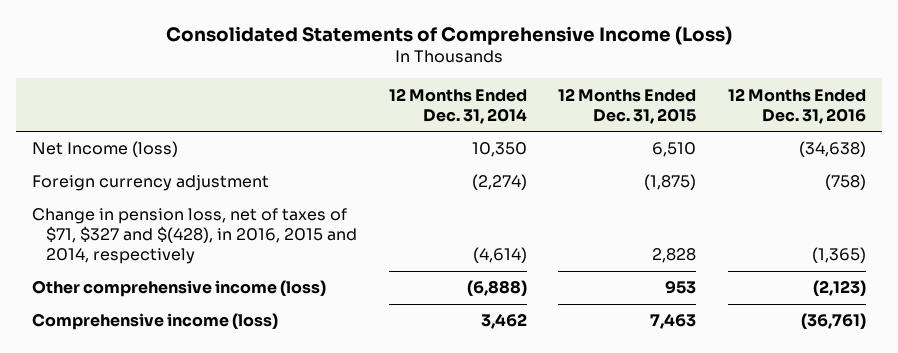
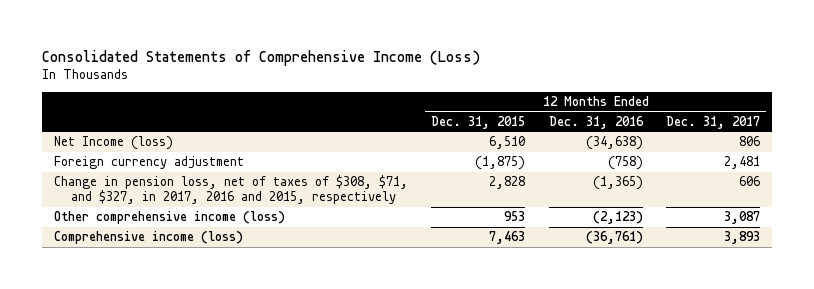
- | 12 Months Ended Dec. 31, 2014 | 12 Months Ended Dec. 31, 2015 | 12 Months Ended Dec. 31, 2016
+ | 12 Months Ended Dec. 31, 2015 | 12 Months Ended Dec. 31, 2016 | 12 Months Ended Dec. 31, 2017
- Change in pension loss, net of taxes of $71, $327 and $(428), in 2016, 2015 and 2014, respectively | (4,614) | 2,828 | (1,365)
+ Change in pension loss, net of taxes of $308, $71, and $327, in 2017, 2016 and 2015, respectively | 2,828 | (1,365) | 606

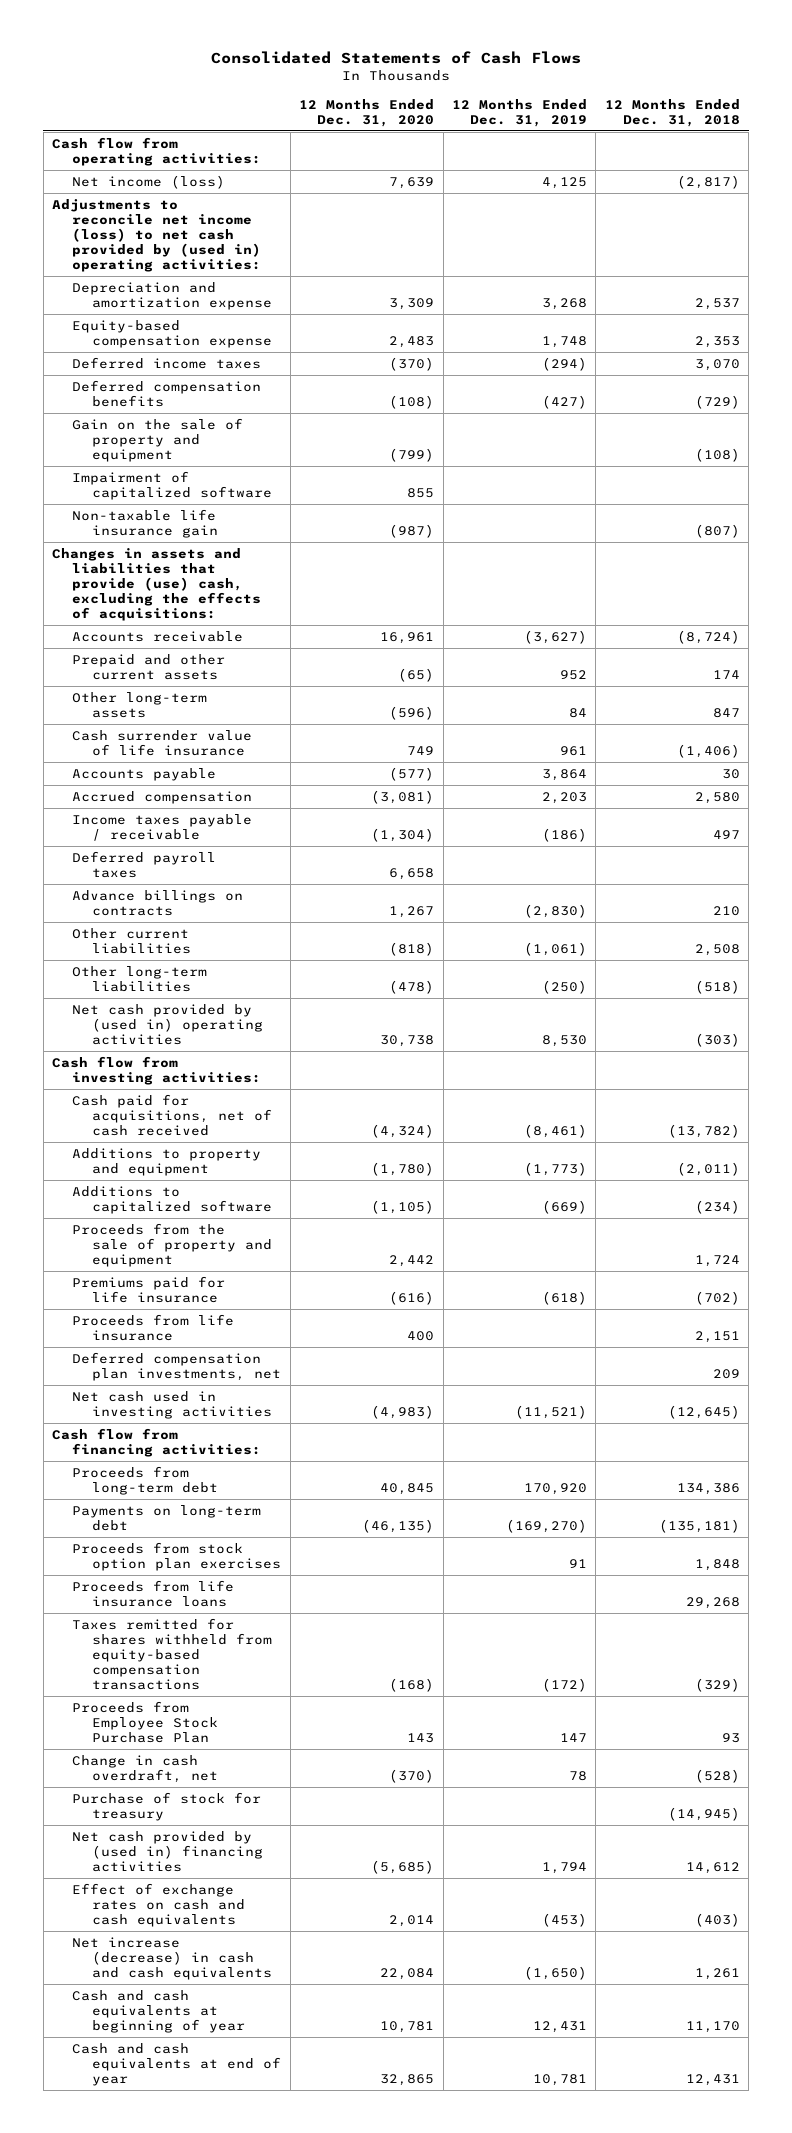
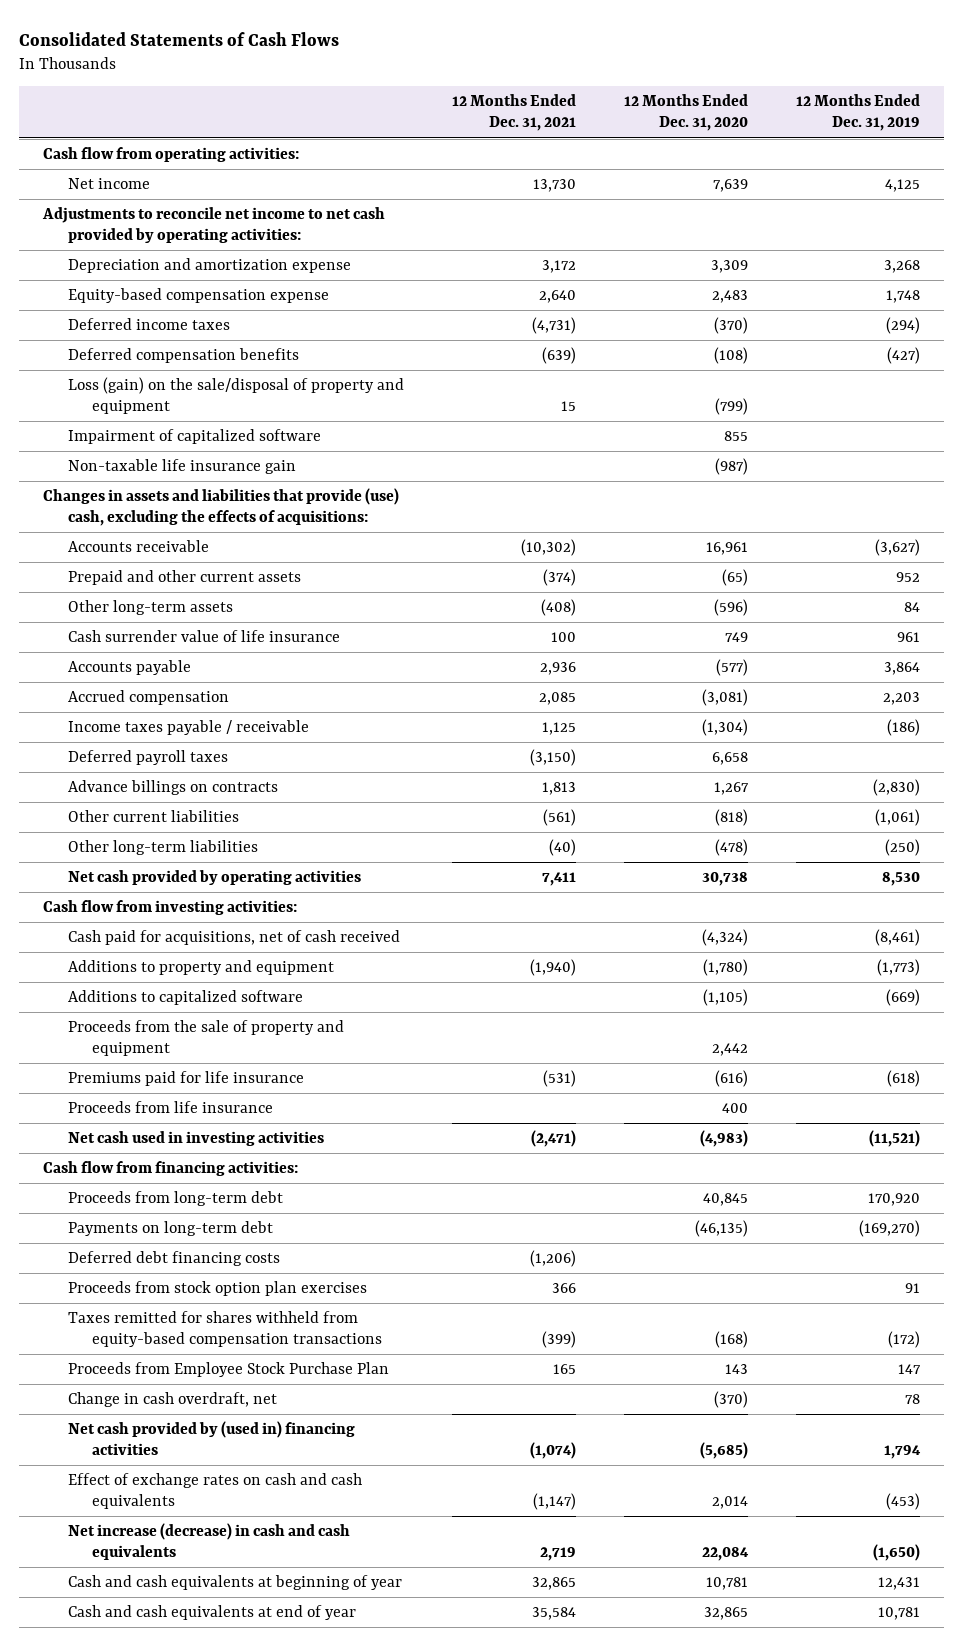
- | 12 Months Ended Dec. 31, 2020 | 12 Months Ended Dec. 31, 2019 | 12 Months Ended Dec. 31, 2018
+ | 12 Months Ended Dec. 31, 2021 | 12 Months Ended Dec. 31, 2020 | 12 Months Ended Dec. 31, 2019
- Net income (loss) | 7,639 | 4,125 | (2,817)
- Adjustments to reconcile net income (loss) to net cash provided by (used in) operating activities:
+ Net income | 13,730 | 7,639 | 4,125
+ Adjustments to reconcile net income to net cash provided by operating activities:
- Gain on the sale of property and equipment | (799) | | (108)
+ Loss (gain) on the sale/disposal of property and equipment | 15 | (799) |
- Net cash provided by (used in) operating activities | 30,738 | 8,530 | (303)
+ Net cash provided by operating activities | 7,411 | 30,738 | 8,530
- Deferred compensation plan investments, net | | | 209
+ Deferred debt financing costs | (1,206) | |
- Proceeds from life insurance loans | | | 29,268
- Purchase of stock for treasury | | | (14,945)

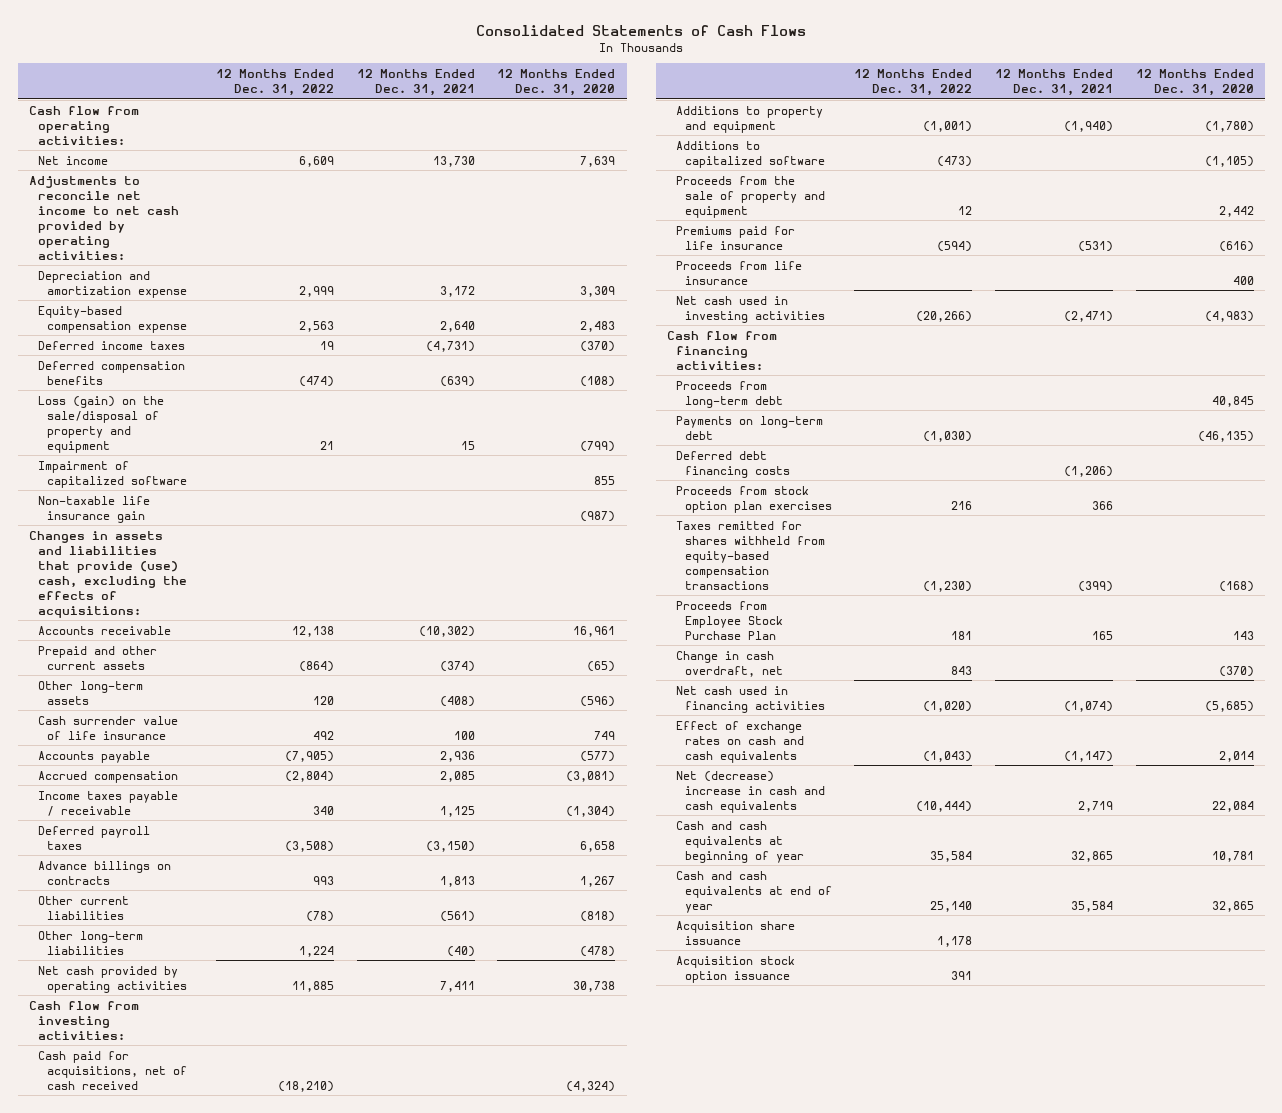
- | 12 Months Ended Dec. 31, 2021 | 12 Months Ended Dec. 31, 2020 | 12 Months Ended Dec. 31, 2019
+ | 12 Months Ended Dec. 31, 2022 | 12 Months Ended Dec. 31, 2021 | 12 Months Ended Dec. 31, 2020
- Net cash provided by (used in) financing activities | (1,074) | (5,685) | 1,794
+ Net cash used in financing activities | (1,020) | (1,074) | (5,685)
- Net increase (decrease) in cash and cash equivalents | 2,719 | 22,084 | (1,650)
+ Net (decrease) increase in cash and cash equivalents | (10,444) | 2,719 | 22,084
+ Acquisition share issuance | 1,178 | |
+ Acquisition stock option issuance | 391 | |

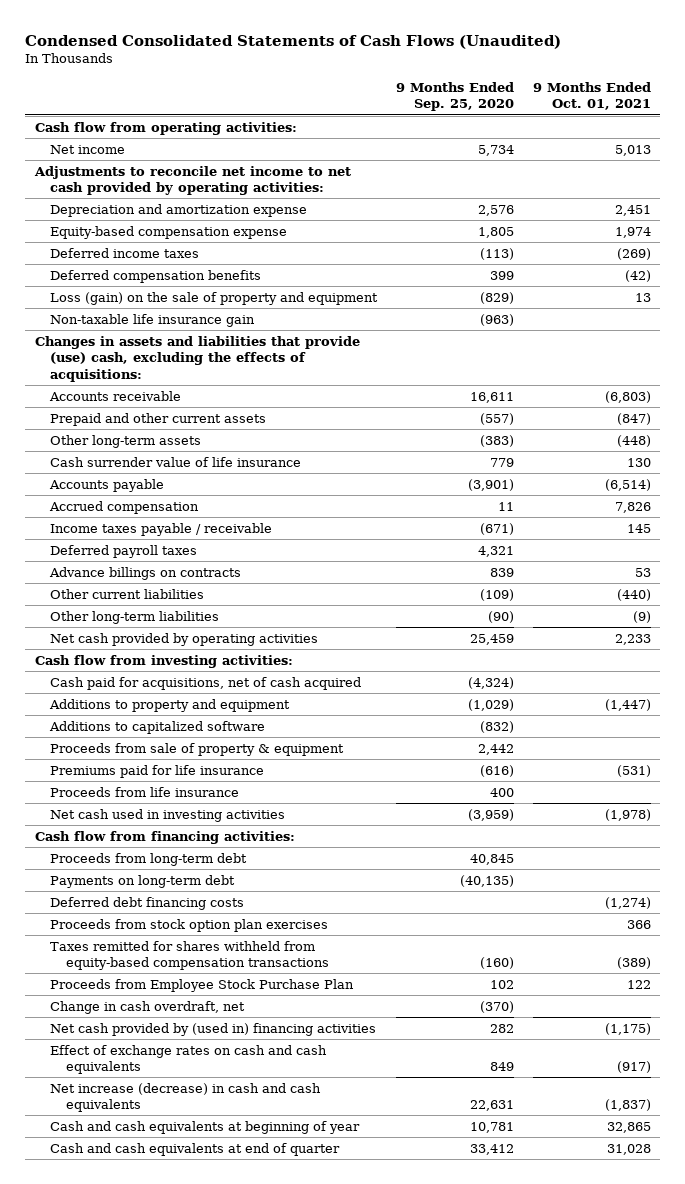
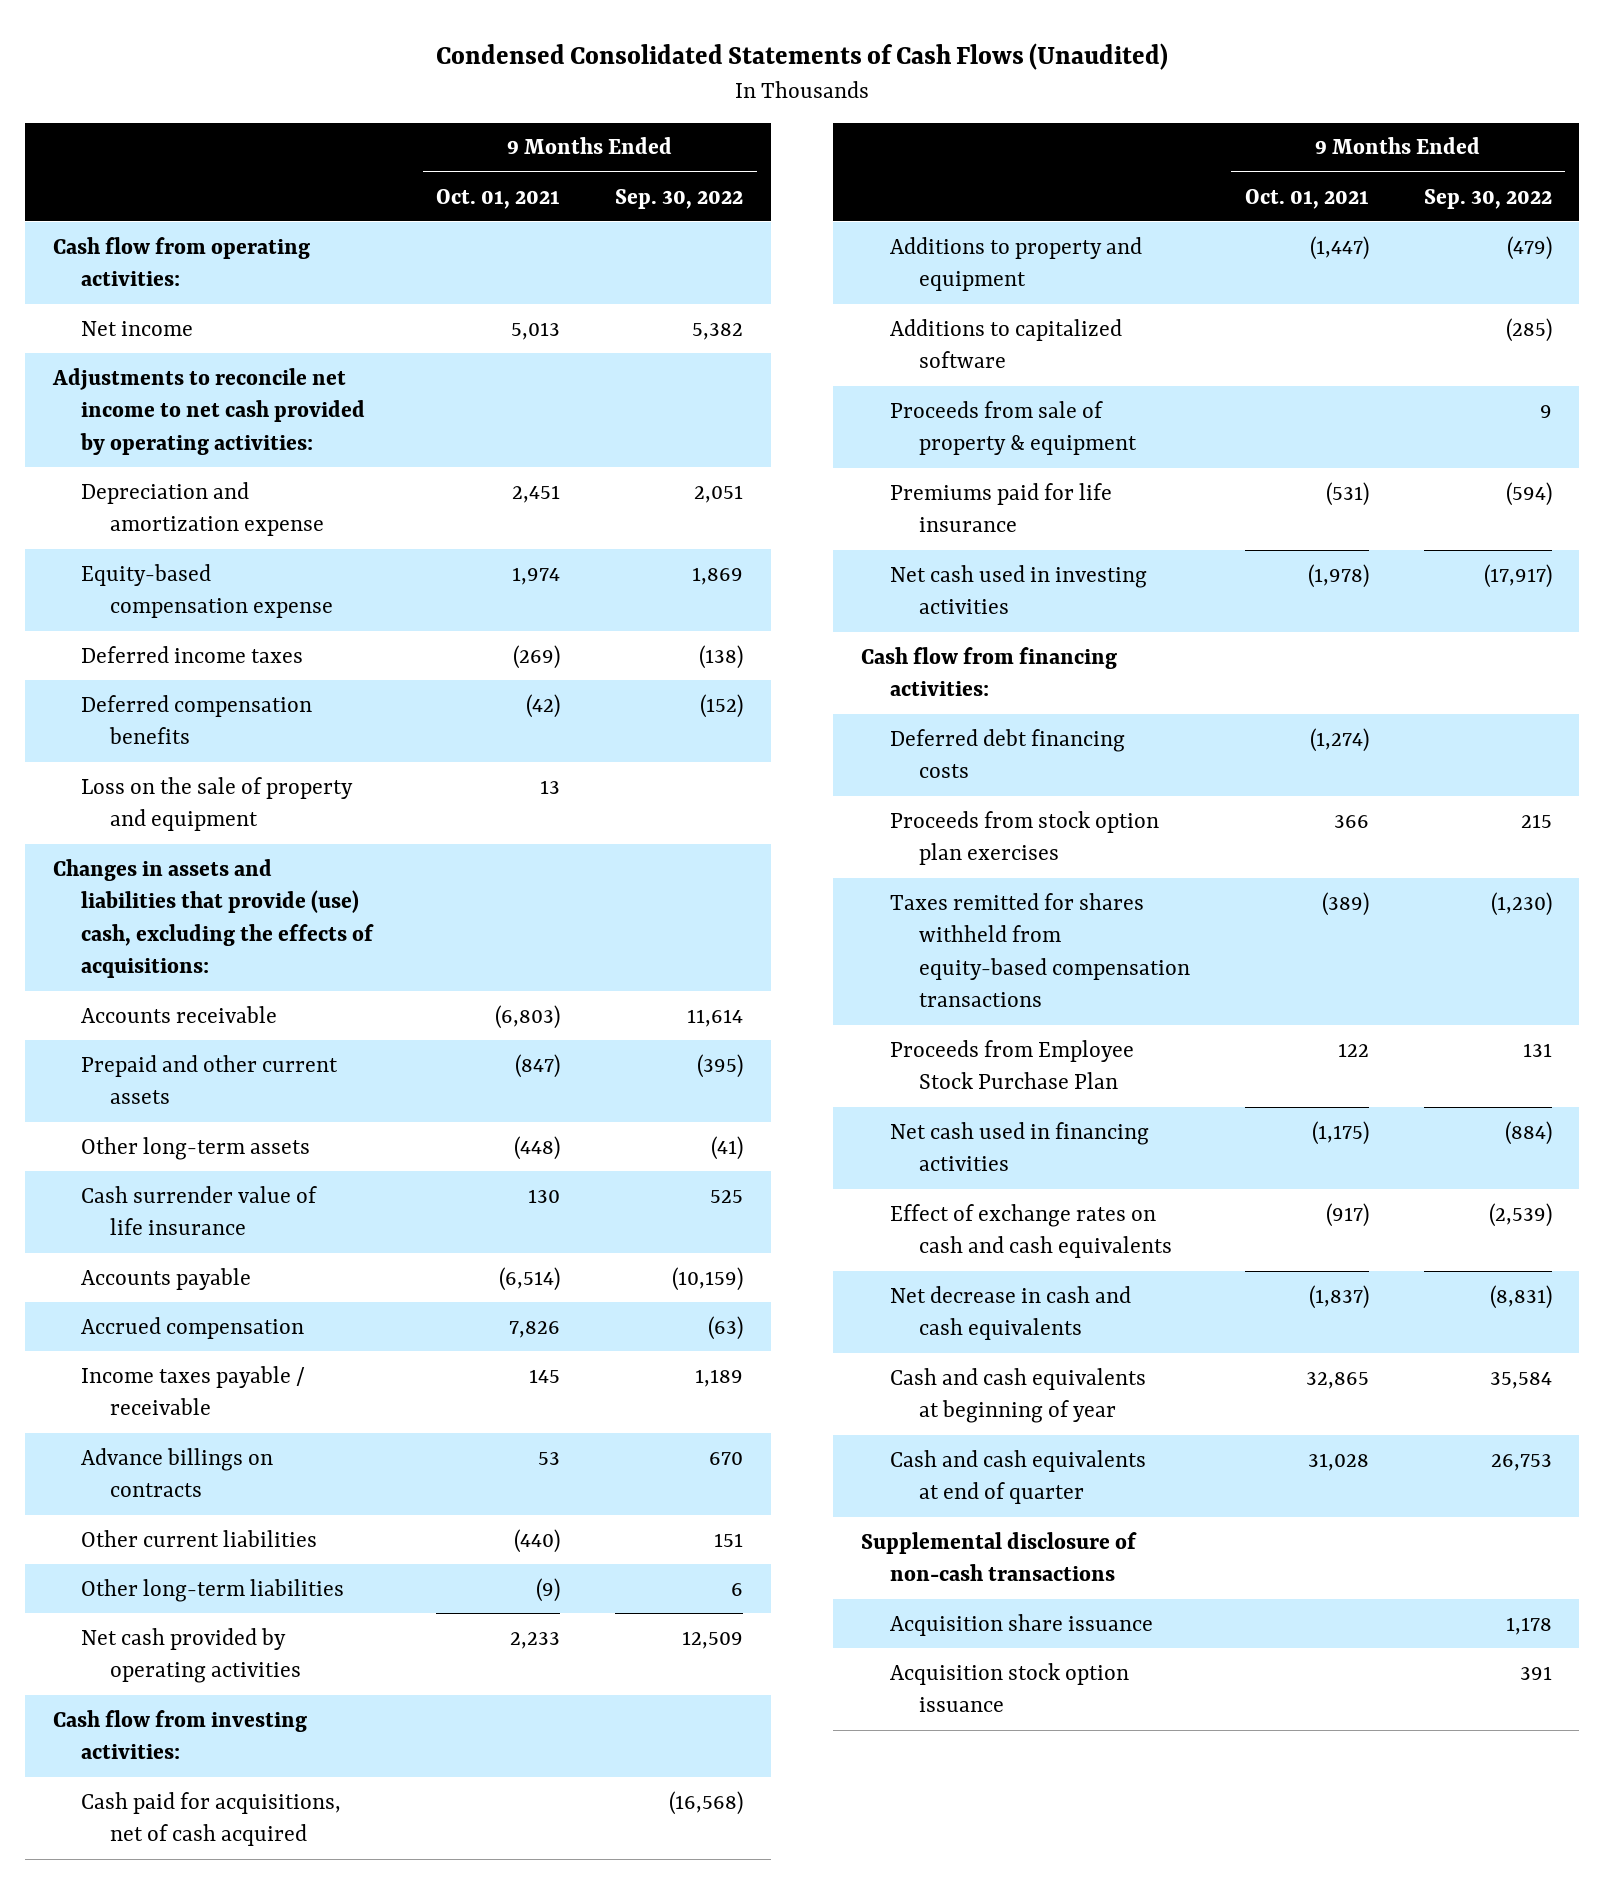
- | 9 Months Ended Sep. 25, 2020 | 9 Months Ended Oct. 01, 2021
+ | 9 Months Ended Oct. 01, 2021 | 9 Months Ended Sep. 30, 2022
- Loss (gain) on the sale of property and equipment | (829) | 13
- Non-taxable life insurance gain | (963) |
+ Loss on the sale of property and equipment | 13 |
- Deferred payroll taxes | 4,321 |
- Proceeds from life insurance | 400 |
- Proceeds from long-term debt | 40,845 |
- Payments on long-term debt | (40,135) |
- Change in cash overdraft, net | (370) |
- Net cash provided by (used in) financing activities | 282 | (1,175)
+ Net cash used in financing activities | (1,175) | (884)
- Net increase (decrease) in cash and cash equivalents | 22,631 | (1,837)
+ Net decrease in cash and cash equivalents | (1,837) | (8,831)
+ Supplemental disclosure of non-cash transactions
+ Acquisition share issuance | | 1,178
+ Acquisition stock option issuance | | 391

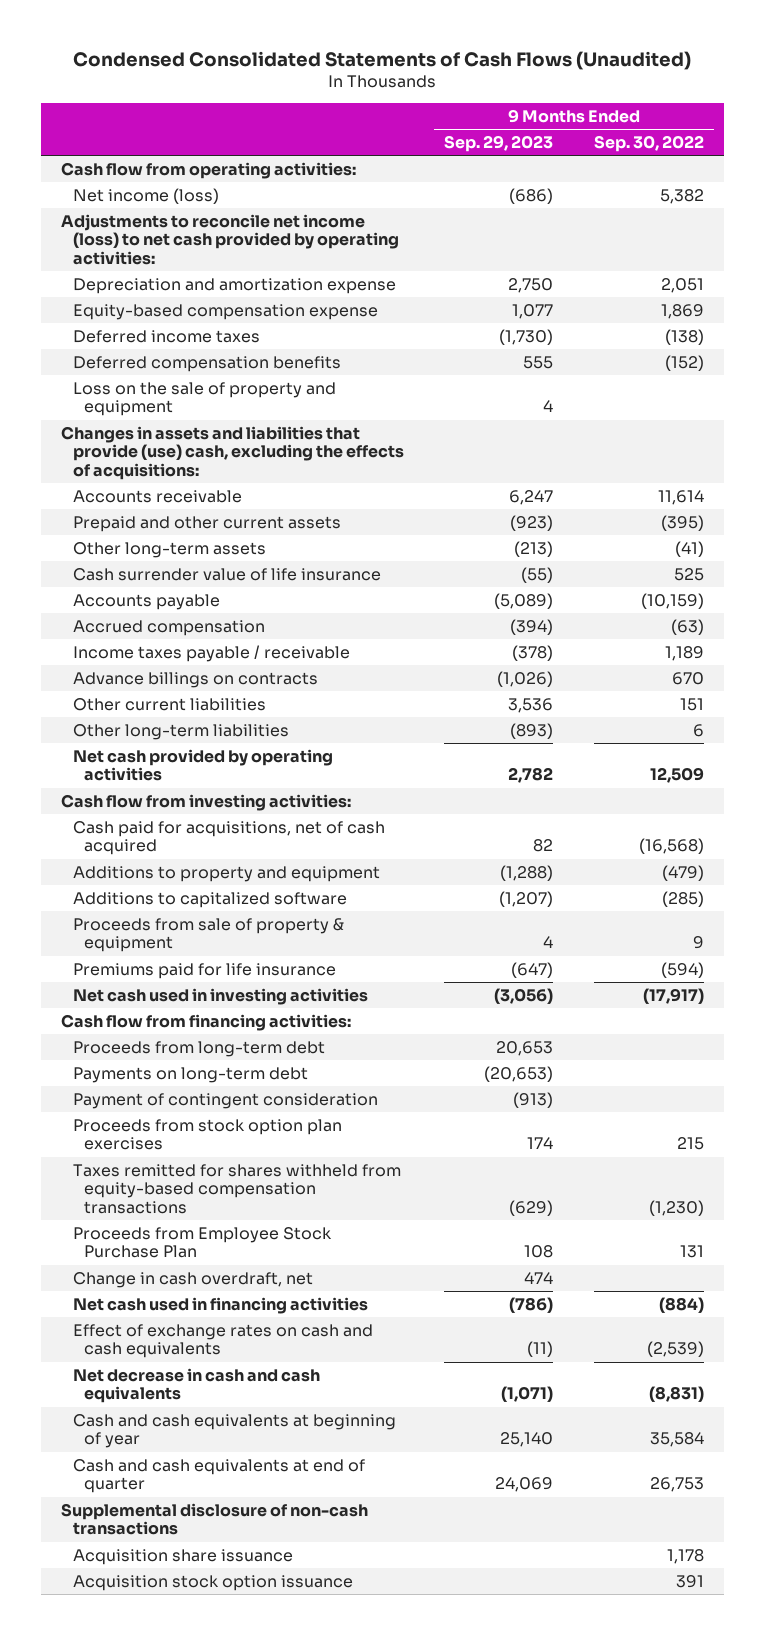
- | 9 Months Ended Oct. 01, 2021 | 9 Months Ended Sep. 30, 2022
+ | 9 Months Ended Sep. 29, 2023 | 9 Months Ended Sep. 30, 2022
- Net income | 5,013 | 5,382
- Adjustments to reconcile net income to net cash provided by operating activities:
+ Net income (loss) | (686) | 5,382
+ Adjustments to reconcile net income (loss) to net cash provided by operating activities:
- Deferred debt financing costs | (1,274) |
+ Proceeds from long-term debt | 20,653 |
+ Payments on long-term debt | (20,653) |
+ Payment of contingent consideration | (913) |
+ Change in cash overdraft, net | 474 |

